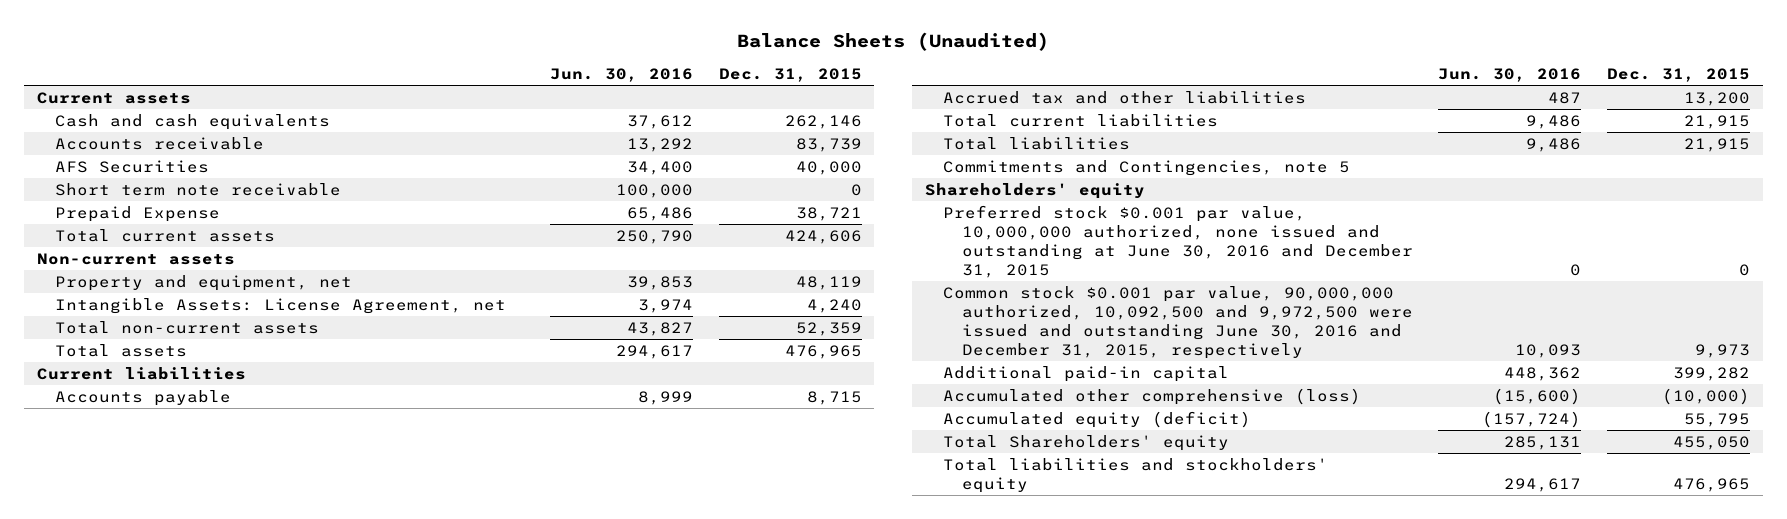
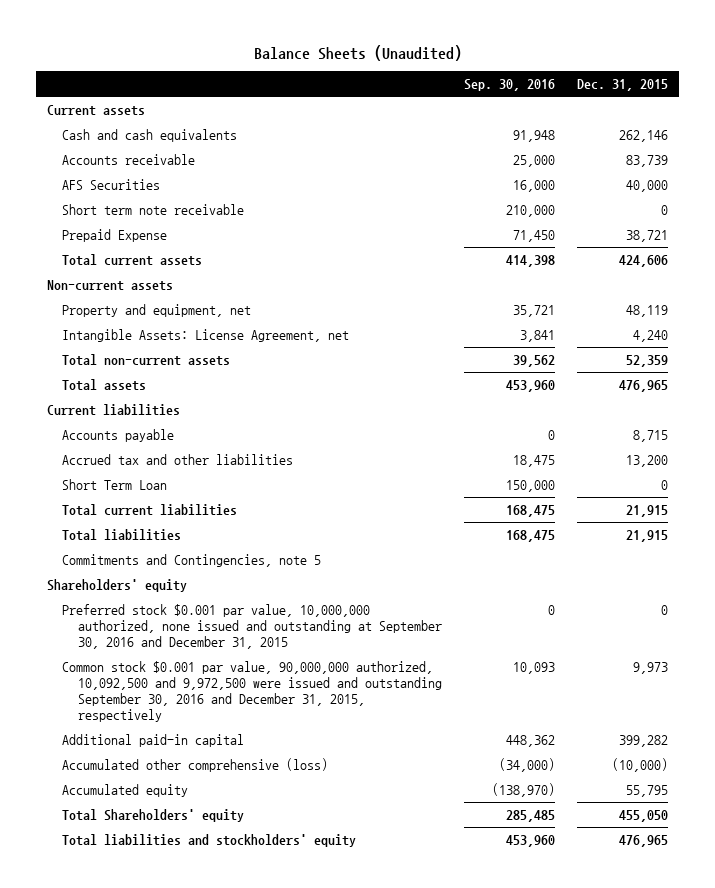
- | Jun. 30, 2016 | Dec. 31, 2015
+ | Sep. 30, 2016 | Dec. 31, 2015
+ Short Term Loan | 150,000 | 0
- Preferred stock $0.001 par value, 10,000,000 authorized, none issued and outstanding at June 30, 2016 and December 31, 2015 | 0 | 0
- Common stock $0.001 par value, 90,000,000 authorized, 10,092,500 and 9,972,500 were issued and outstanding June 30, 2016 and December 31, 2015, respectively | 10,093 | 9,973
+ Preferred stock $0.001 par value, 10,000,000 authorized, none issued and outstanding at September 30, 2016 and December 31, 2015 | 0 | 0
+ Common stock $0.001 par value, 90,000,000 authorized, 10,092,500 and 9,972,500 were issued and outstanding September 30, 2016 and December 31, 2015, respectively | 10,093 | 9,973
- Accumulated equity (deficit) | (157,724) | 55,795
+ Accumulated equity | (138,970) | 55,795

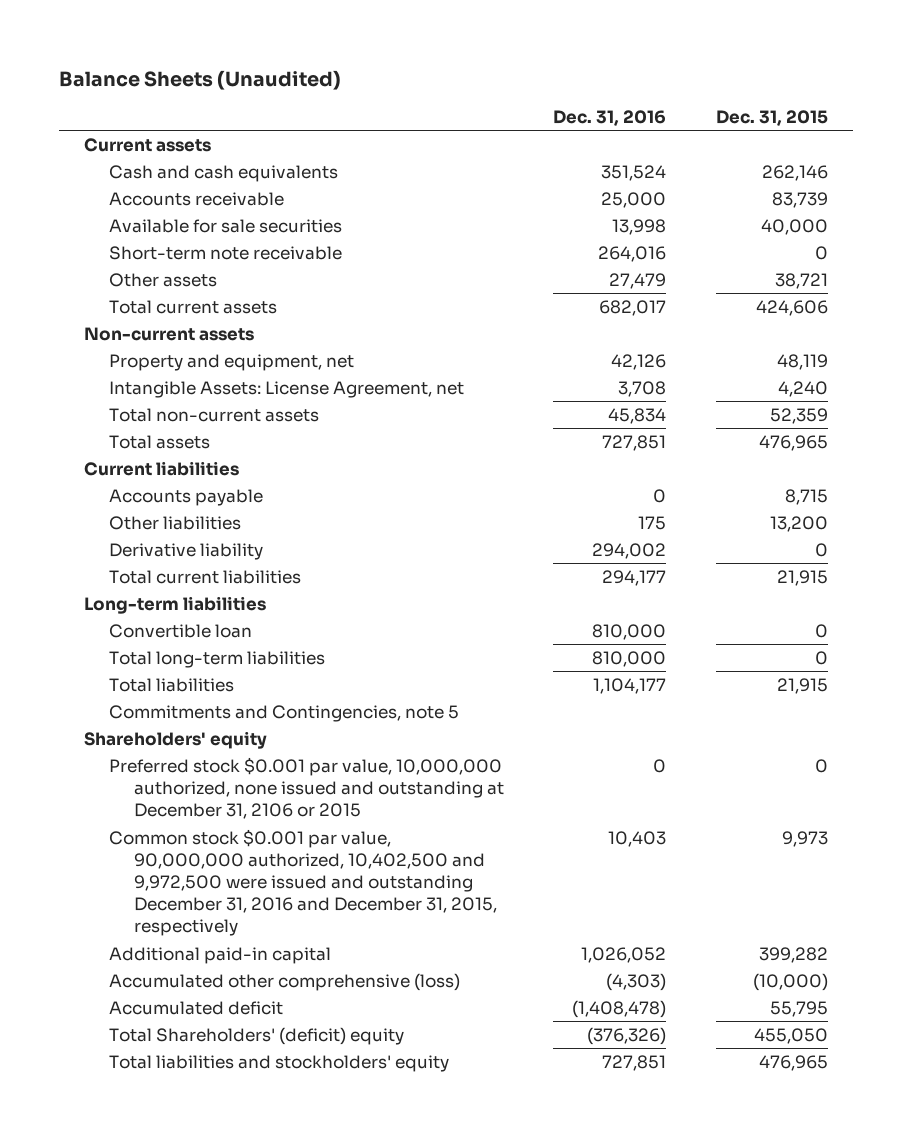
- | Sep. 30, 2016 | Dec. 31, 2015
+ | Dec. 31, 2016 | Dec. 31, 2015
- AFS Securities | 16,000 | 40,000
- Short term note receivable | 210,000 | 0
- Prepaid Expense | 71,450 | 38,721
+ Available for sale securities | 13,998 | 40,000
+ Short-term note receivable | 264,016 | 0
+ Other assets | 27,479 | 38,721
- Accrued tax and other liabilities | 18,475 | 13,200
- Short Term Loan | 150,000 | 0
+ Other liabilities | 175 | 13,200
+ Derivative liability | 294,002 | 0
+ Long-term liabilities
+ Convertible loan | 810,000 | 0
+ Total long-term liabilities | 810,000 | 0
- Preferred stock $0.001 par value, 10,000,000 authorized, none issued and outstanding at September 30, 2016 and December 31, 2015 | 0 | 0
- Common stock $0.001 par value, 90,000,000 authorized, 10,092,500 and 9,972,500 were issued and outstanding September 30, 2016 and December 31, 2015, respectively | 10,093 | 9,973
+ Preferred stock $0.001 par value, 10,000,000 authorized, none issued and outstanding at December 31, 2106 or 2015 | 0 | 0
+ Common stock $0.001 par value, 90,000,000 authorized, 10,402,500 and 9,972,500 were issued and outstanding December 31, 2016 and December 31, 2015, respectively | 10,403 | 9,973
- Accumulated equity | (138,970) | 55,795
- Total Shareholders' equity | 285,485 | 455,050
+ Accumulated deficit | (1,408,478) | 55,795
+ Total Shareholders' (deficit) equity | (376,326) | 455,050

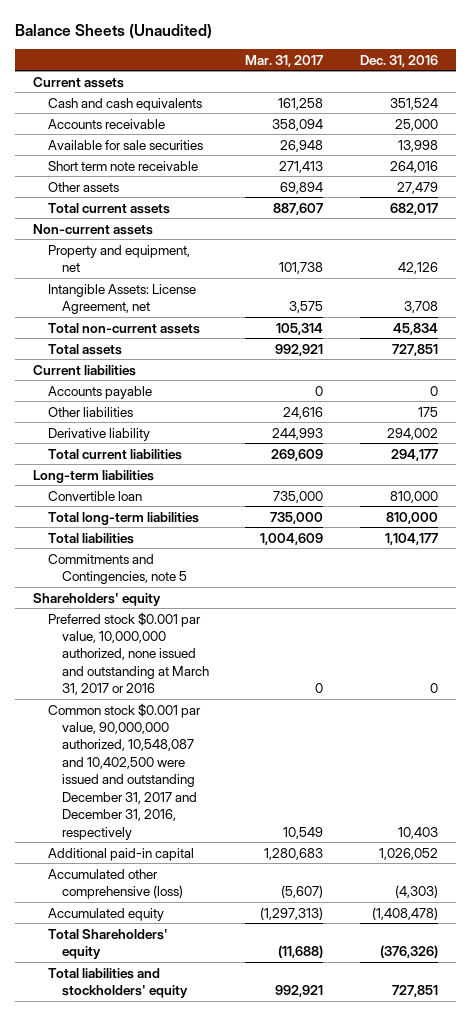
- | Dec. 31, 2016 | Dec. 31, 2015
+ | Mar. 31, 2017 | Dec. 31, 2016
- Short-term note receivable | 264,016 | 0
+ Short term note receivable | 271,413 | 264,016
- Preferred stock $0.001 par value, 10,000,000 authorized, none issued and outstanding at December 31, 2106 or 2015 | 0 | 0
- Common stock $0.001 par value, 90,000,000 authorized, 10,402,500 and 9,972,500 were issued and outstanding December 31, 2016 and December 31, 2015, respectively | 10,403 | 9,973
+ Preferred stock $0.001 par value, 10,000,000 authorized, none issued and outstanding at March 31, 2017 or 2016 | 0 | 0
+ Common stock $0.001 par value, 90,000,000 authorized, 10,548,087 and 10,402,500 were issued and outstanding December 31, 2017 and December 31, 2016, respectively | 10,549 | 10,403
- Accumulated deficit | (1,408,478) | 55,795
- Total Shareholders' (deficit) equity | (376,326) | 455,050
+ Accumulated equity | (1,297,313) | (1,408,478)
+ Total Shareholders' equity | (11,688) | (376,326)

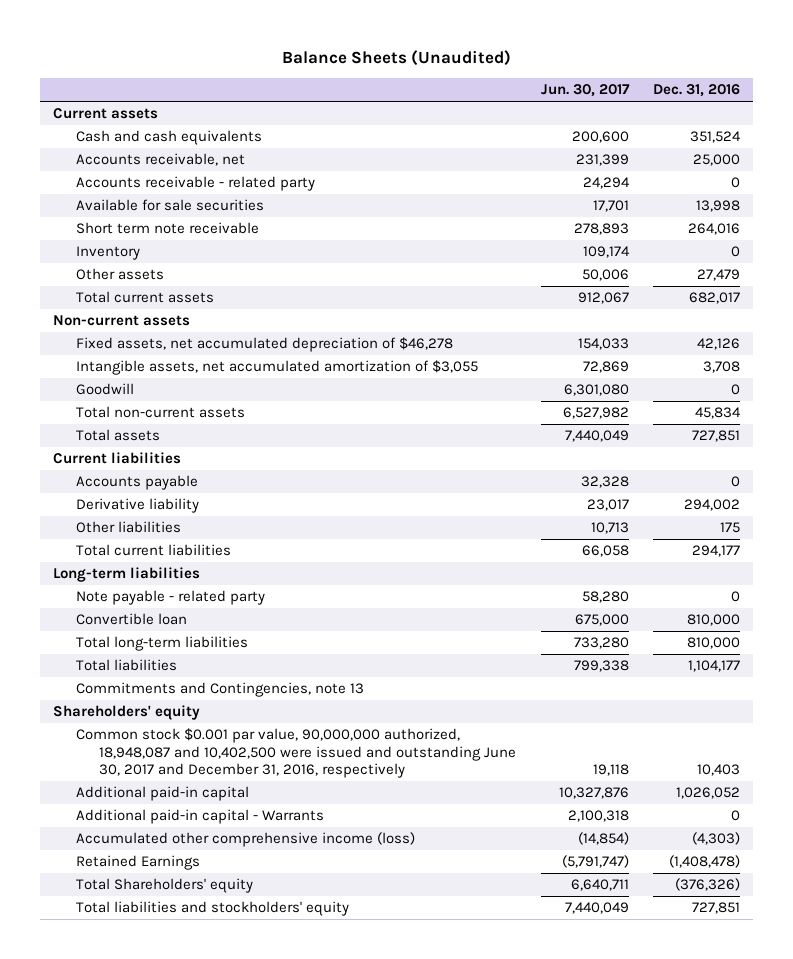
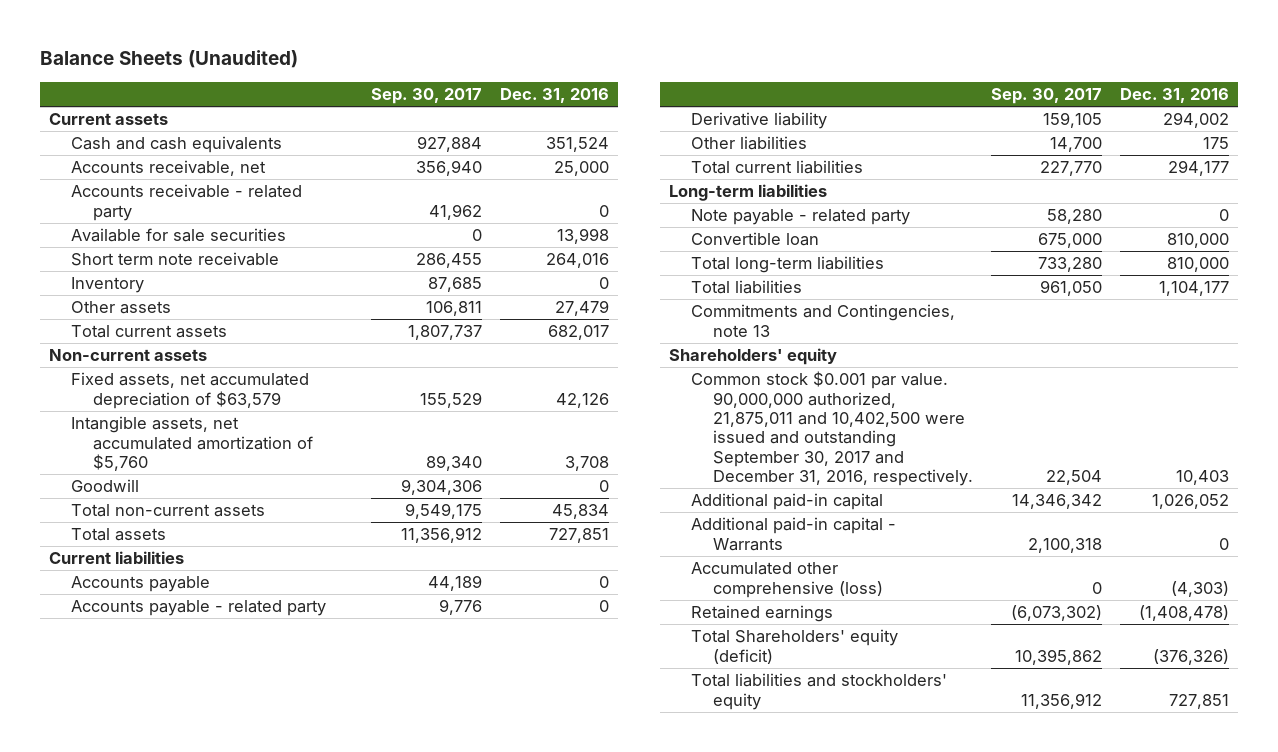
- | Jun. 30, 2017 | Dec. 31, 2016
+ | Sep. 30, 2017 | Dec. 31, 2016
- Fixed assets, net accumulated depreciation of $46,278 | 154,033 | 42,126
- Intangible assets, net accumulated amortization of $3,055 | 72,869 | 3,708
+ Fixed assets, net accumulated depreciation of $63,579 | 155,529 | 42,126
+ Intangible assets, net accumulated amortization of $5,760 | 89,340 | 3,708
+ Accounts payable - related party | 9,776 | 0
- Common stock $0.001 par value, 90,000,000 authorized, 18,948,087 and 10,402,500 were issued and outstanding June 30, 2017 and December 31, 2016, respectively | 19,118 | 10,403
+ Common stock $0.001 par value. 90,000,000 authorized, 21,875,011 and 10,402,500 were issued and outstanding September 30, 2017 and December 31, 2016, respectively. | 22,504 | 10,403
- Accumulated other comprehensive income (loss) | (14,854) | (4,303)
- Retained Earnings | (5,791,747) | (1,408,478)
- Total Shareholders' equity | 6,640,711 | (376,326)
+ Accumulated other comprehensive (loss) | 0 | (4,303)
+ Retained earnings | (6,073,302) | (1,408,478)
+ Total Shareholders' equity (deficit) | 10,395,862 | (376,326)

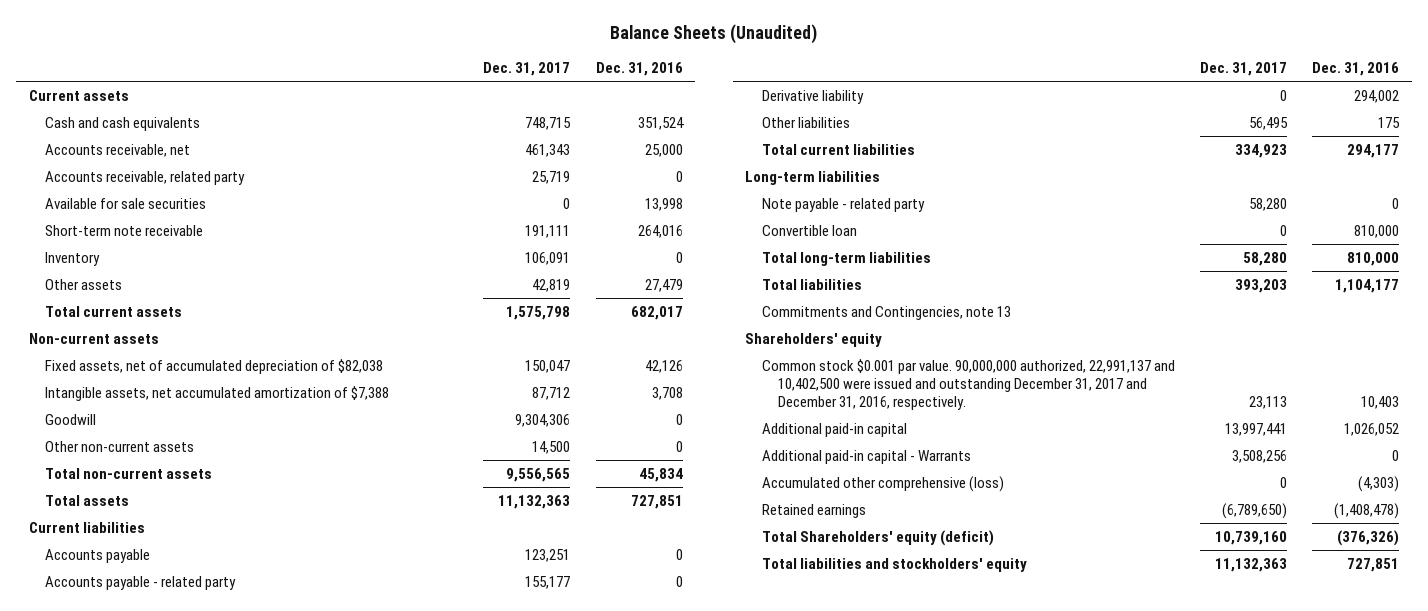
- | Sep. 30, 2017 | Dec. 31, 2016
+ | Dec. 31, 2017 | Dec. 31, 2016
- Accounts receivable - related party | 41,962 | 0
+ Accounts receivable, related party | 25,719 | 0
- Short term note receivable | 286,455 | 264,016
+ Short-term note receivable | 191,111 | 264,016
- Fixed assets, net accumulated depreciation of $63,579 | 155,529 | 42,126
- Intangible assets, net accumulated amortization of $5,760 | 89,340 | 3,708
+ Fixed assets, net of accumulated depreciation of $82,038 | 150,047 | 42,126
+ Intangible assets, net accumulated amortization of $7,388 | 87,712 | 3,708
+ Other non-current assets | 14,500 | 0
- Common stock $0.001 par value. 90,000,000 authorized, 21,875,011 and 10,402,500 were issued and outstanding September 30, 2017 and December 31, 2016, respectively. | 22,504 | 10,403
+ Common stock $0.001 par value. 90,000,000 authorized, 22,991,137 and 10,402,500 were issued and outstanding December 31, 2017 and December 31, 2016, respectively. | 23,113 | 10,403

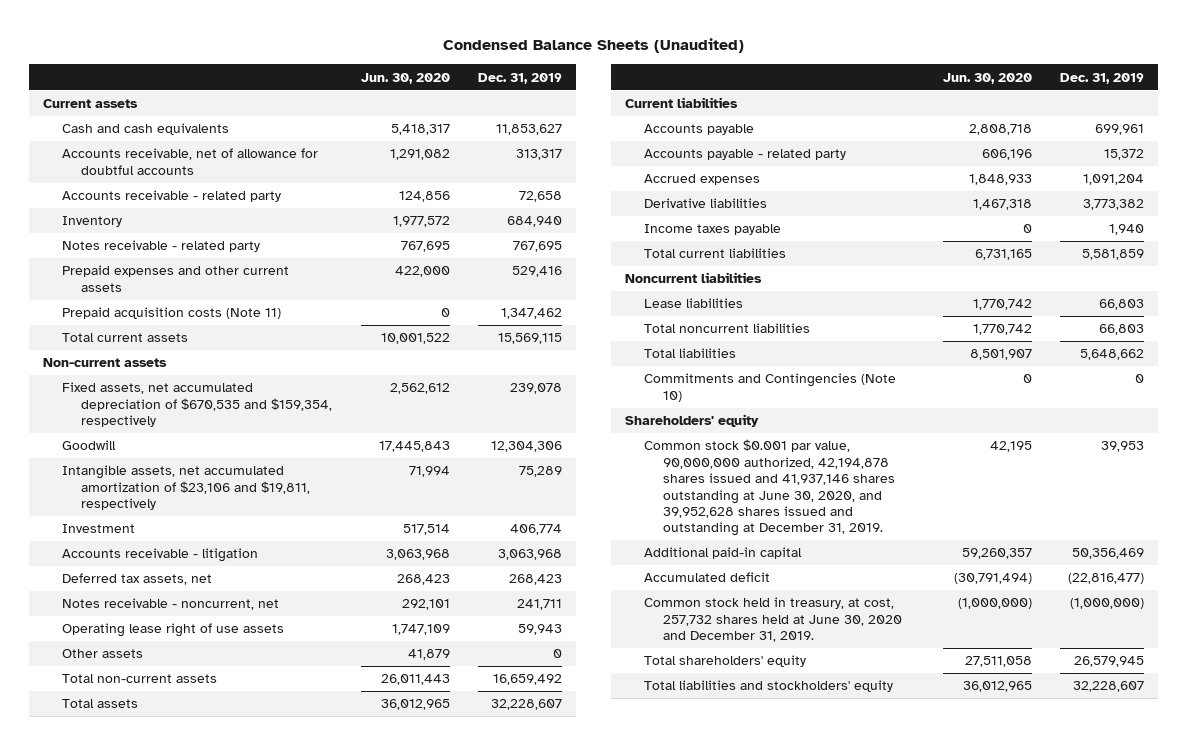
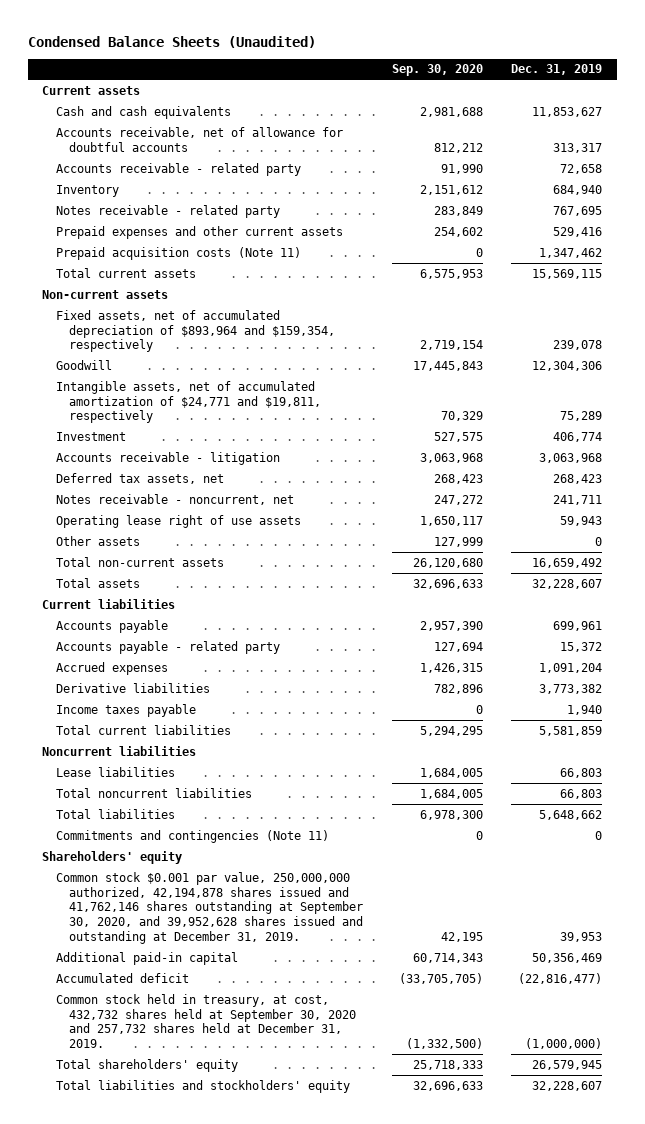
- | Jun. 30, 2020 | Dec. 31, 2019
+ | Sep. 30, 2020 | Dec. 31, 2019
- Fixed assets, net accumulated depreciation of $670,535 and $159,354, respectively | 2,562,612 | 239,078
+ Fixed assets, net of accumulated depreciation of $893,964 and $159,354, respectively | 2,719,154 | 239,078
- Intangible assets, net accumulated amortization of $23,106 and $19,811, respectively | 71,994 | 75,289
+ Intangible assets, net of accumulated amortization of $24,771 and $19,811, respectively | 70,329 | 75,289
- Commitments and Contingencies (Note 10) | 0 | 0
+ Commitments and contingencies (Note 11) | 0 | 0
- Common stock $0.001 par value, 90,000,000 authorized, 42,194,878 shares issued and 41,937,146 shares outstanding at June 30, 2020, and 39,952,628 shares issued and outstanding at December 31, 2019. | 42,195 | 39,953
+ Common stock $0.001 par value, 250,000,000 authorized, 42,194,878 shares issued and 41,762,146 shares outstanding at September 30, 2020, and 39,952,628 shares issued and outstanding at December 31, 2019. | 42,195 | 39,953
- Common stock held in treasury, at cost, 257,732 shares held at June 30, 2020 and December 31, 2019. | (1,000,000) | (1,000,000)
+ Common stock held in treasury, at cost, 432,732 shares held at September 30, 2020 and 257,732 shares held at December 31, 2019. | (1,332,500) | (1,000,000)

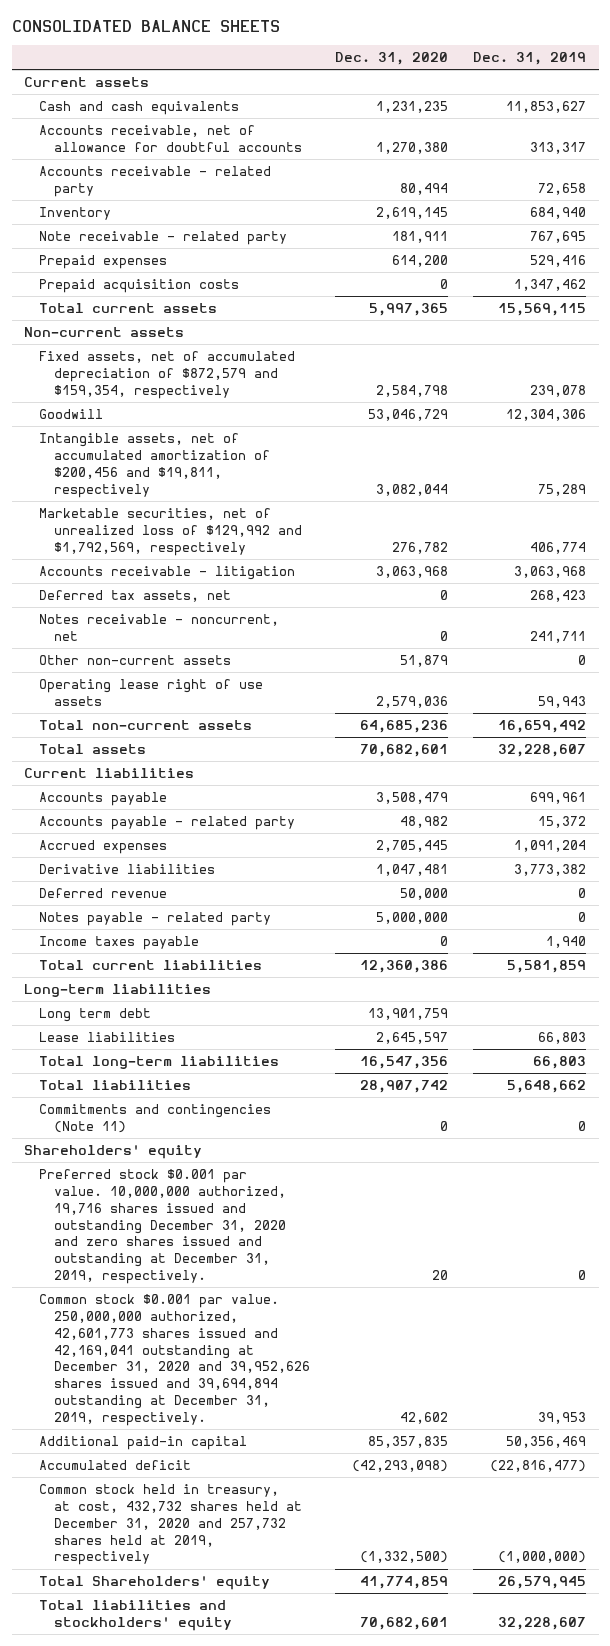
- Condensed Balance Sheets (Unaudited)
+ CONSOLIDATED BALANCE SHEETS
- | Sep. 30, 2020 | Dec. 31, 2019
+ | Dec. 31, 2020 | Dec. 31, 2019
- Notes receivable - related party | 283,849 | 767,695
- Prepaid expenses and other current assets | 254,602 | 529,416
- Prepaid acquisition costs (Note 11) | 0 | 1,347,462
+ Note receivable - related party | 181,911 | 767,695
+ Prepaid expenses | 614,200 | 529,416
+ Prepaid acquisition costs | 0 | 1,347,462
- Fixed assets, net of accumulated depreciation of $893,964 and $159,354, respectively | 2,719,154 | 239,078
+ Fixed assets, net of accumulated depreciation of $872,579 and $159,354, respectively | 2,584,798 | 239,078
- Intangible assets, net of accumulated amortization of $24,771 and $19,811, respectively | 70,329 | 75,289
- Investment | 527,575 | 406,774
+ Intangible assets, net of accumulated amortization of $200,456 and $19,811, respectively | 3,082,044 | 75,289
+ Marketable securities, net of unrealized loss of $129,992 and $1,792,569, respectively | 276,782 | 406,774
+ Other non-current assets | 51,879 | 0
- Other assets | 127,999 | 0
+ Deferred revenue | 50,000 | 0
+ Notes payable - related party | 5,000,000 | 0
- Noncurrent liabilities
+ Long-term liabilities
+ Long term debt | 13,901,759 |
- Total noncurrent liabilities | 1,684,005 | 66,803
+ Total long-term liabilities | 16,547,356 | 66,803
- Common stock $0.001 par value, 250,000,000 authorized, 42,194,878 shares issued and 41,762,146 shares outstanding at September 30, 2020, and 39,952,628 shares issued and outstanding at December 31, 2019. | 42,195 | 39,953
+ Preferred stock $0.001 par value. 10,000,000 authorized, 19,716 shares issued and outstanding December 31, 2020 and zero shares issued and outstanding at December 31, 2019, respectively. | 20 | 0
+ Common stock $0.001 par value. 250,000,000 authorized, 42,601,773 shares issued and 42,169,041 outstanding at December 31, 2020 and 39,952,626 shares issued and 39,694,894 outstanding at December 31, 2019, respectively. | 42,602 | 39,953
- Common stock held in treasury, at cost, 432,732 shares held at September 30, 2020 and 257,732 shares held at December 31, 2019. | (1,332,500) | (1,000,000)
- Total shareholders' equity | 25,718,333 | 26,579,945
+ Common stock held in treasury, at cost, 432,732 shares held at December 31, 2020 and 257,732 shares held at 2019, respectively | (1,332,500) | (1,000,000)
+ Total Shareholders' equity | 41,774,859 | 26,579,945

